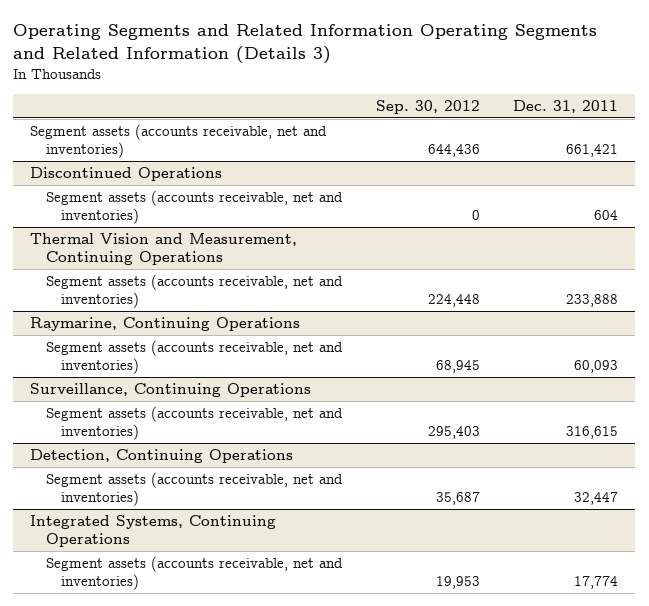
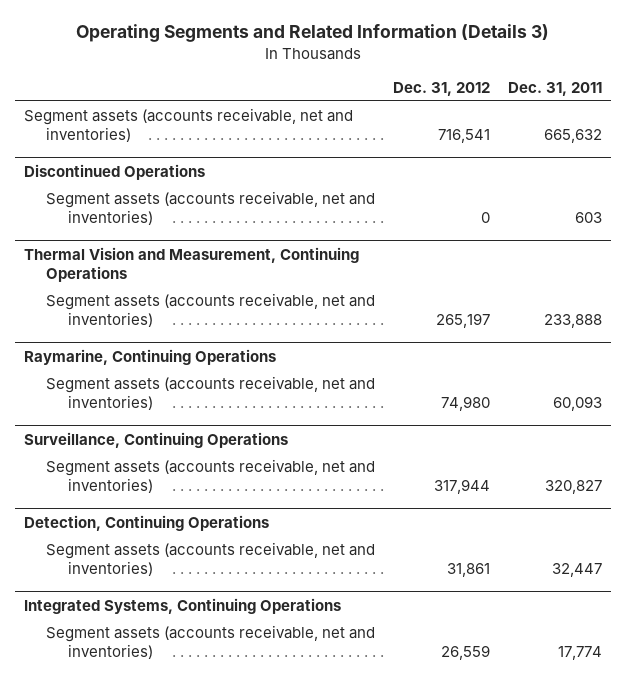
- Operating Segments and Related Information Operating Segments and Related Information (Details 3)
+ Operating Segments and Related Information (Details 3)
- | Sep. 30, 2012 | Dec. 31, 2011
+ | Dec. 31, 2012 | Dec. 31, 2011
- Segment assets (accounts receivable, net and inventories) | 644,436 | 661,421
+ Segment assets (accounts receivable, net and inventories) | 716,541 | 665,632
@ Discontinued Operations
- Segment assets (accounts receivable, net and inventories) | 0 | 604
+ Segment assets (accounts receivable, net and inventories) | 0 | 603
@ Surveillance, Continuing Operations
- Segment assets (accounts receivable, net and inventories) | 295,403 | 316,615
+ Segment assets (accounts receivable, net and inventories) | 317,944 | 320,827

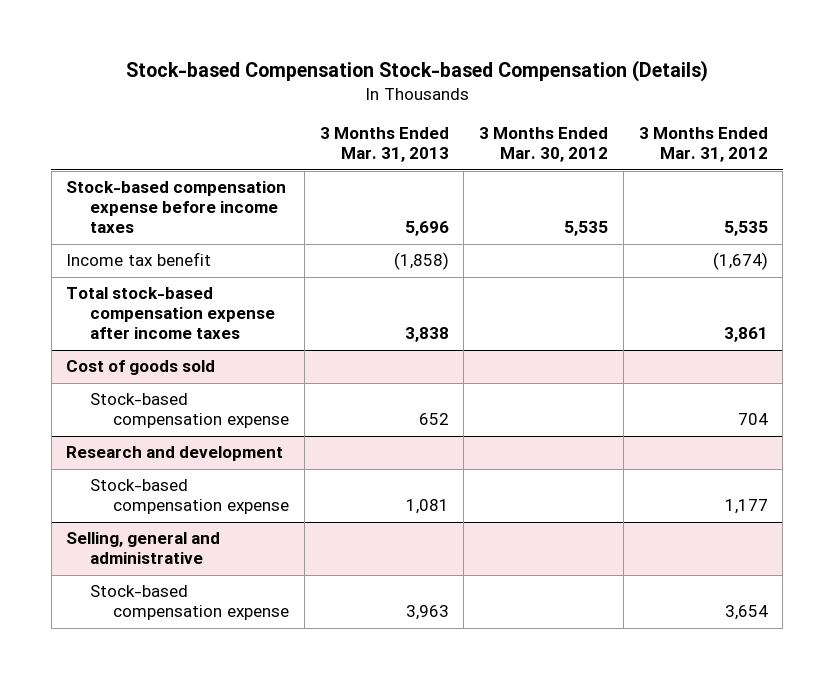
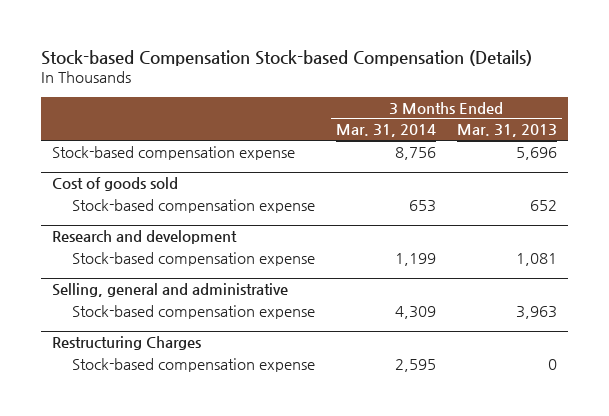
- | 3 Months Ended Mar. 31, 2013 | 3 Months Ended Mar. 30, 2012 | 3 Months Ended Mar. 31, 2012
+ | 3 Months Ended Mar. 31, 2014 | 3 Months Ended Mar. 31, 2013
- Stock-based compensation expense before income taxes | 5,696 | 5,535 | 5,535
- Income tax benefit | (1,858) | | (1,674)
- Total stock-based compensation expense after income taxes | 3,838 | | 3,861
+ Stock-based compensation expense | 8,756 | 5,696
+ Restructuring Charges
+ Stock-based compensation expense | 2,595 | 0

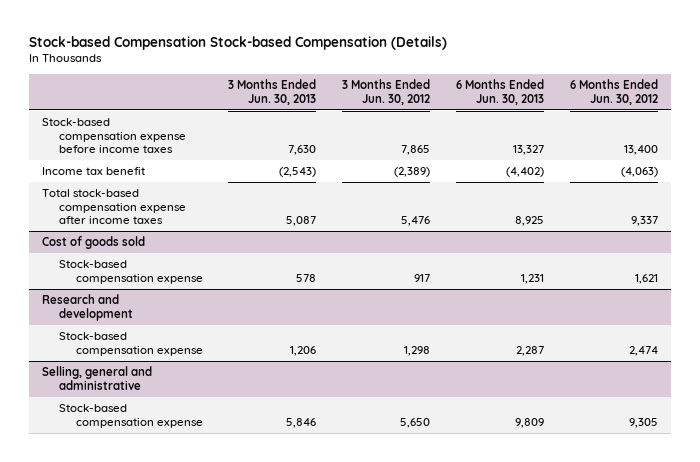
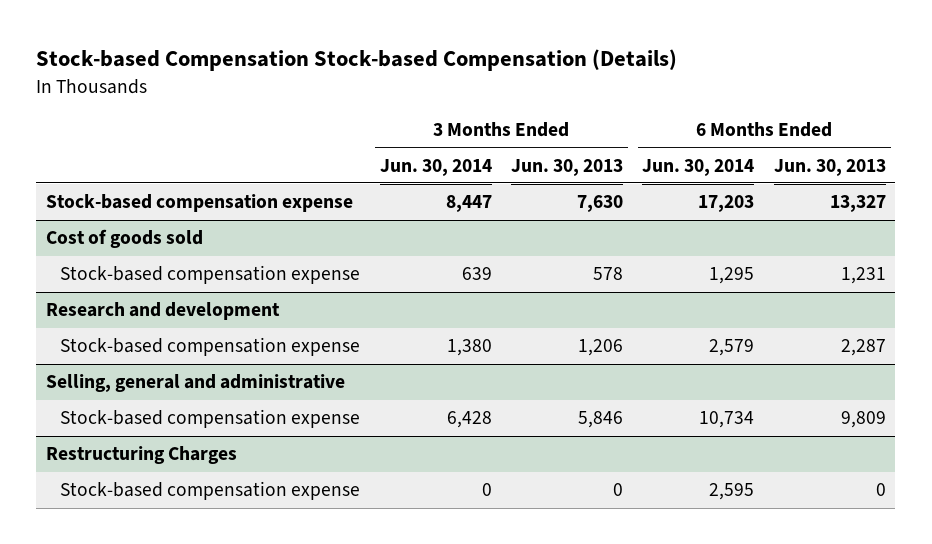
- | 3 Months Ended Jun. 30, 2013 | 3 Months Ended Jun. 30, 2012 | 6 Months Ended Jun. 30, 2013 | 6 Months Ended Jun. 30, 2012
+ | 3 Months Ended Jun. 30, 2014 | 3 Months Ended Jun. 30, 2013 | 6 Months Ended Jun. 30, 2014 | 6 Months Ended Jun. 30, 2013
- Stock-based compensation expense before income taxes | 7,630 | 7,865 | 13,327 | 13,400
- Income tax benefit | (2,543) | (2,389) | (4,402) | (4,063)
- Total stock-based compensation expense after income taxes | 5,087 | 5,476 | 8,925 | 9,337
+ Stock-based compensation expense | 8,447 | 7,630 | 17,203 | 13,327
+ Restructuring Charges
+ Stock-based compensation expense | 0 | 0 | 2,595 | 0

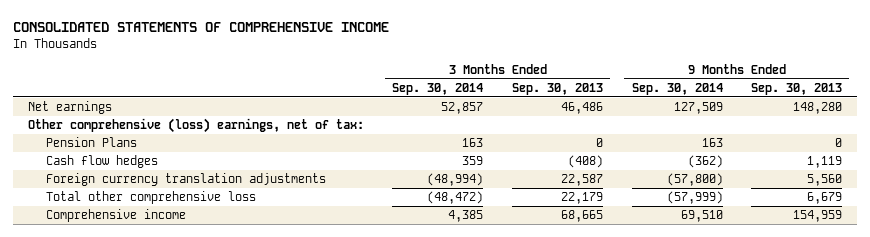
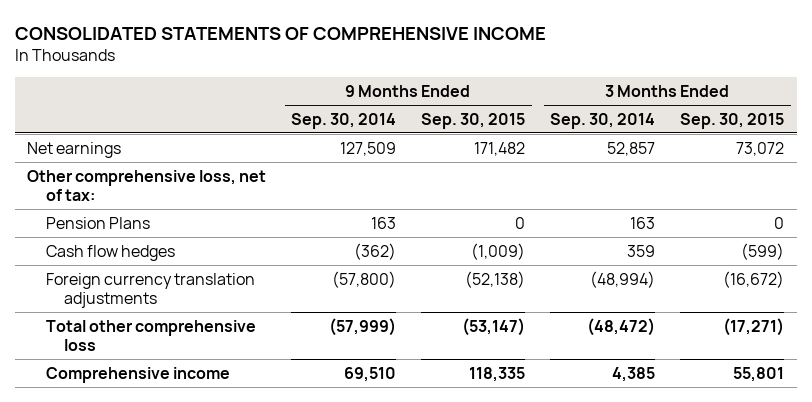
- | 3 Months Ended Sep. 30, 2014 | 3 Months Ended Sep. 30, 2013 | 9 Months Ended Sep. 30, 2014 | 9 Months Ended Sep. 30, 2013
+ | 9 Months Ended Sep. 30, 2014 | 9 Months Ended Sep. 30, 2015 | 3 Months Ended Sep. 30, 2014 | 3 Months Ended Sep. 30, 2015
- Other comprehensive (loss) earnings, net of tax:
+ Other comprehensive loss, net of tax:

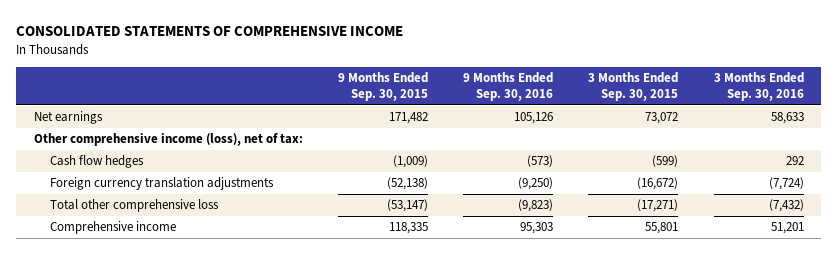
- | 9 Months Ended Sep. 30, 2014 | 9 Months Ended Sep. 30, 2015 | 3 Months Ended Sep. 30, 2014 | 3 Months Ended Sep. 30, 2015
+ | 9 Months Ended Sep. 30, 2015 | 9 Months Ended Sep. 30, 2016 | 3 Months Ended Sep. 30, 2015 | 3 Months Ended Sep. 30, 2016
- Other comprehensive loss, net of tax:
- Pension Plans | 163 | 0 | 163 | 0
+ Other comprehensive income (loss), net of tax:

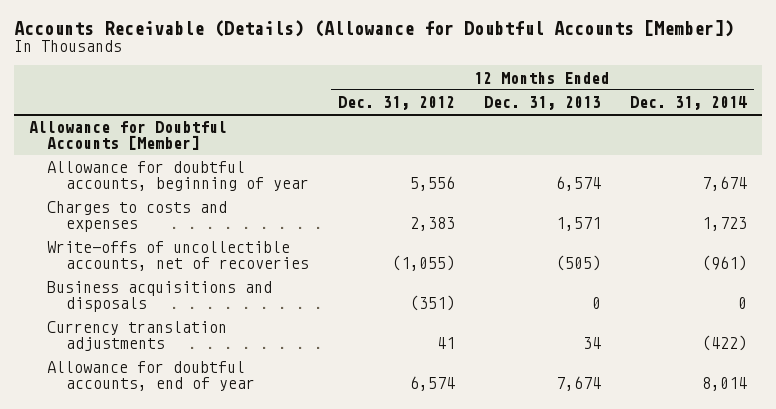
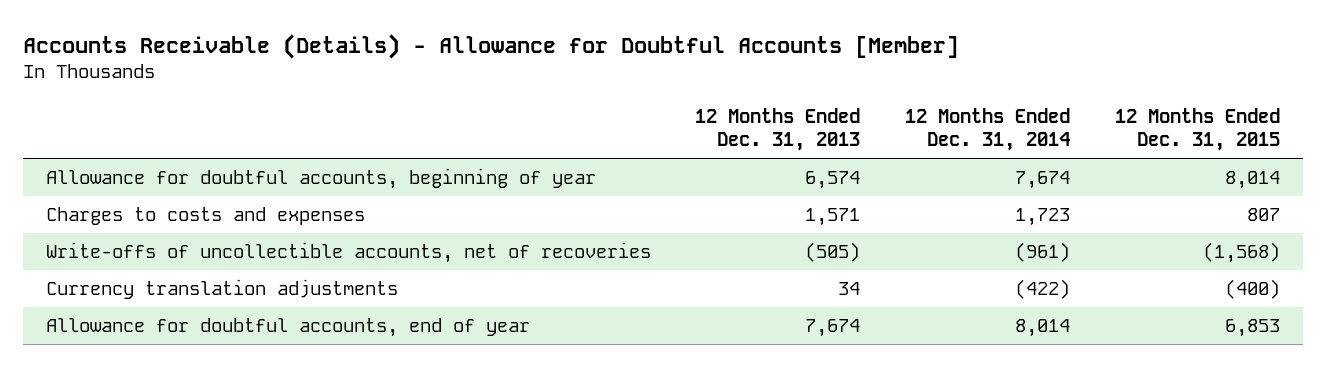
- Accounts Receivable (Details) (Allowance for Doubtful Accounts [Member])
+ Accounts Receivable (Details) - Allowance for Doubtful Accounts [Member]
- | 12 Months Ended Dec. 31, 2012 | 12 Months Ended Dec. 31, 2013 | 12 Months Ended Dec. 31, 2014
+ | 12 Months Ended Dec. 31, 2013 | 12 Months Ended Dec. 31, 2014 | 12 Months Ended Dec. 31, 2015
- Allowance for Doubtful Accounts [Member]
- Business acquisitions and disposals | (351) | 0 | 0

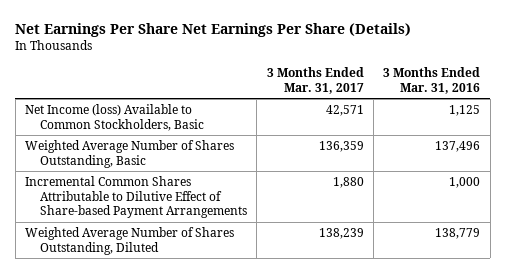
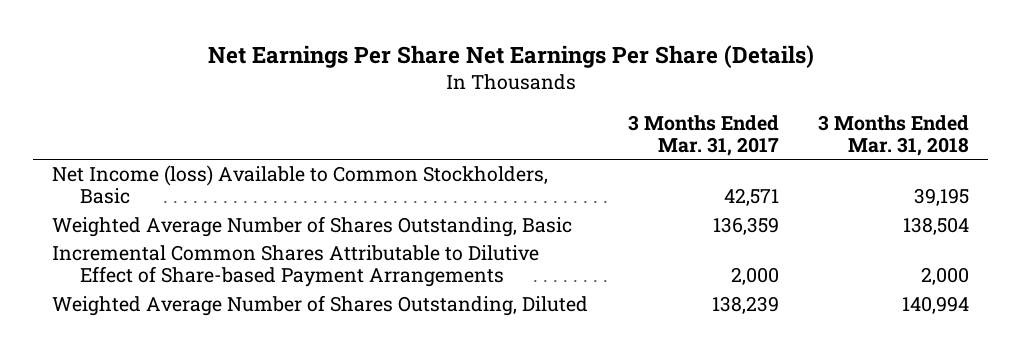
- | 3 Months Ended Mar. 31, 2017 | 3 Months Ended Mar. 31, 2016
+ | 3 Months Ended Mar. 31, 2017 | 3 Months Ended Mar. 31, 2018
- Incremental Common Shares Attributable to Dilutive Effect of Share-based Payment Arrangements | 1,880 | 1,000
+ Incremental Common Shares Attributable to Dilutive Effect of Share-based Payment Arrangements | 2,000 | 2,000

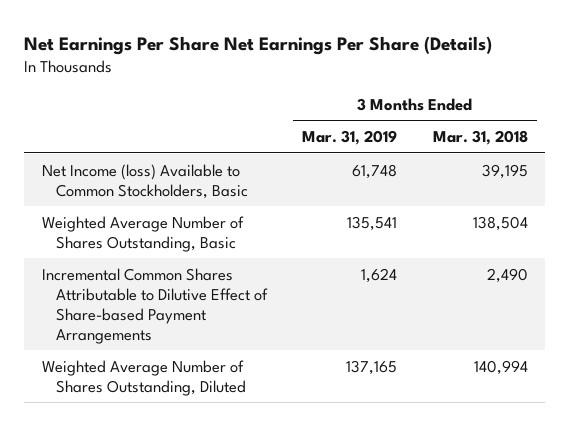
- | 3 Months Ended Mar. 31, 2017 | 3 Months Ended Mar. 31, 2018
+ | 3 Months Ended Mar. 31, 2019 | 3 Months Ended Mar. 31, 2018
- Incremental Common Shares Attributable to Dilutive Effect of Share-based Payment Arrangements | 2,000 | 2,000
+ Incremental Common Shares Attributable to Dilutive Effect of Share-based Payment Arrangements | 1,624 | 2,490

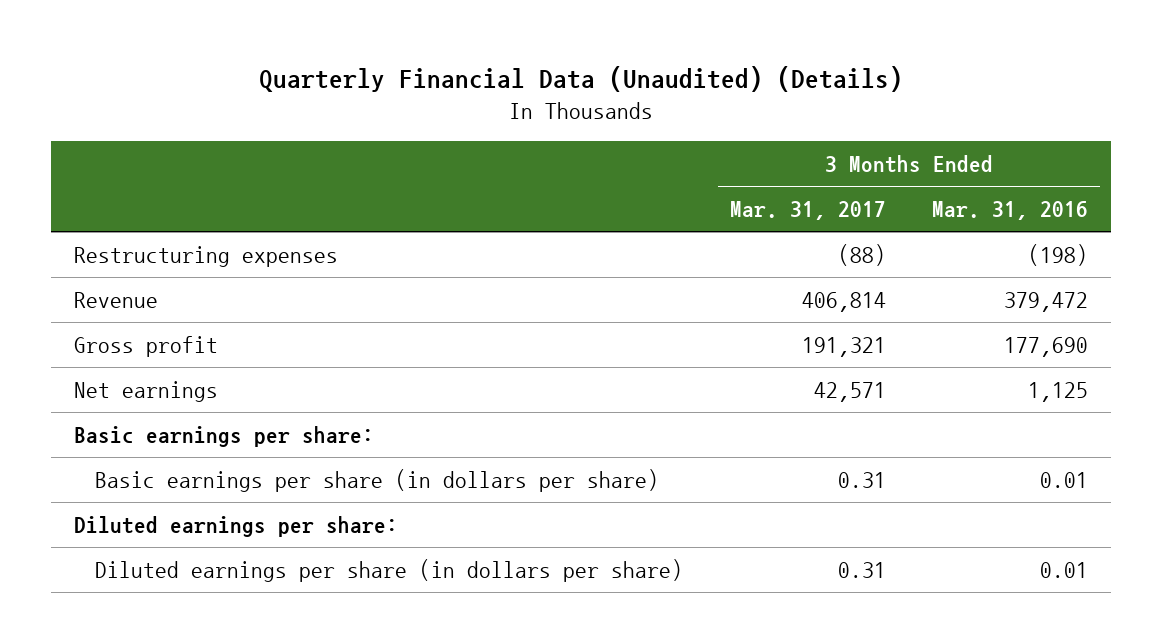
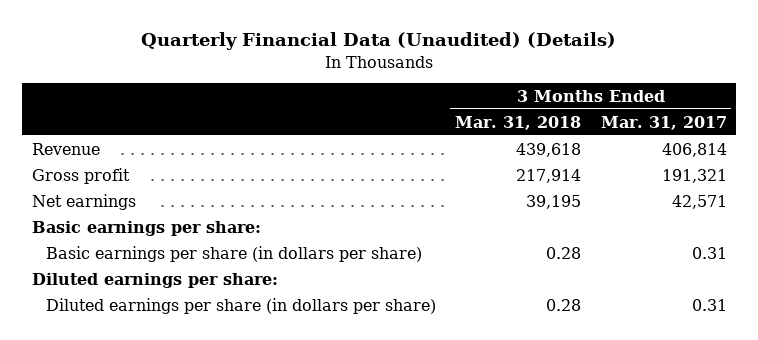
- | 3 Months Ended Mar. 31, 2017 | 3 Months Ended Mar. 31, 2016
+ | 3 Months Ended Mar. 31, 2018 | 3 Months Ended Mar. 31, 2017
- Restructuring expenses | (88) | (198)

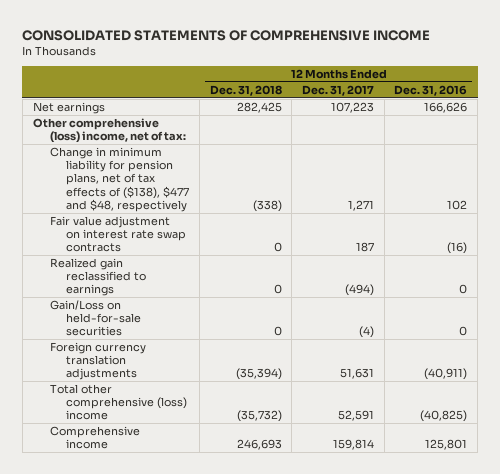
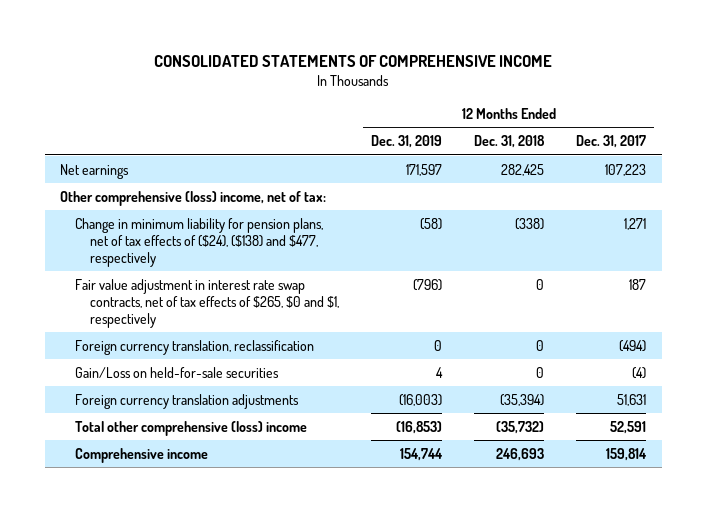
- | 12 Months Ended Dec. 31, 2018 | 12 Months Ended Dec. 31, 2017 | 12 Months Ended Dec. 31, 2016
+ | 12 Months Ended Dec. 31, 2019 | 12 Months Ended Dec. 31, 2018 | 12 Months Ended Dec. 31, 2017
- Change in minimum liability for pension plans, net of tax effects of ($138), $477 and $48, respectively | (338) | 1,271 | 102
- Fair value adjustment on interest rate swap contracts | 0 | 187 | (16)
- Realized gain reclassified to earnings | 0 | (494) | 0
+ Change in minimum liability for pension plans, net of tax effects of ($24), ($138) and $477, respectively | (58) | (338) | 1,271
+ Fair value adjustment in interest rate swap contracts, net of tax effects of $265, $0 and $1, respectively | (796) | 0 | 187
+ Foreign currency translation, reclassification | 0 | 0 | (494)

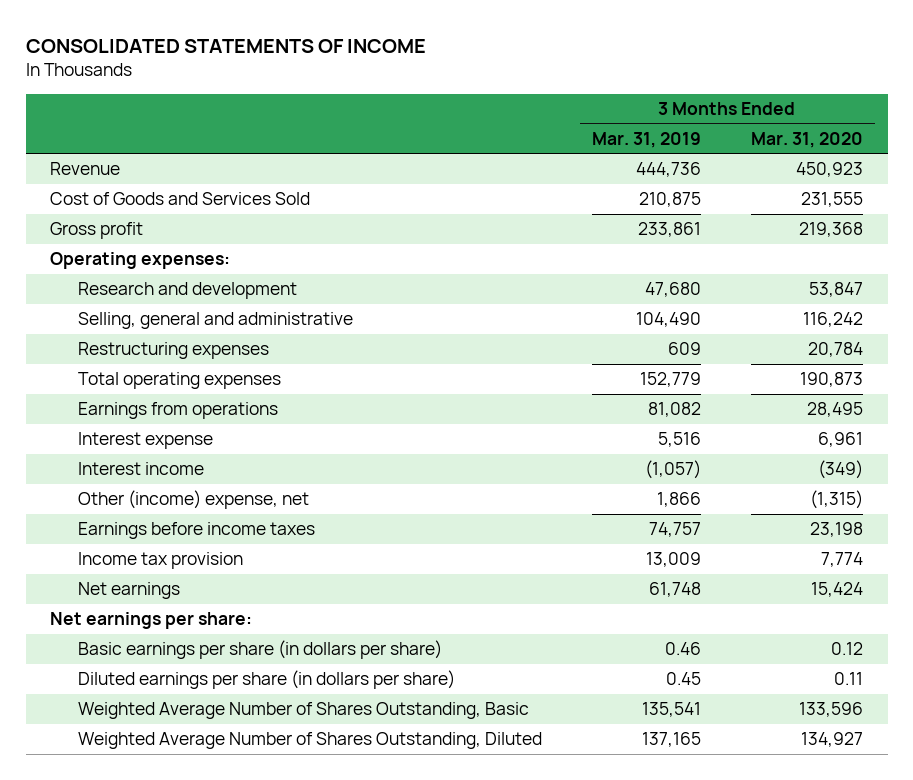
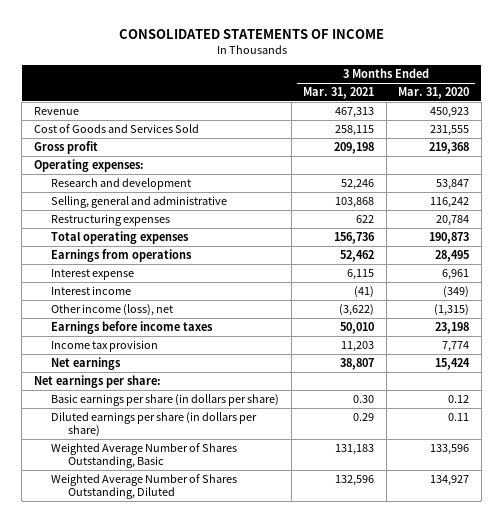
- | 3 Months Ended Mar. 31, 2019 | 3 Months Ended Mar. 31, 2020
+ | 3 Months Ended Mar. 31, 2021 | 3 Months Ended Mar. 31, 2020
- Other (income) expense, net | 1,866 | (1,315)
+ Other income (loss), net | (3,622) | (1,315)

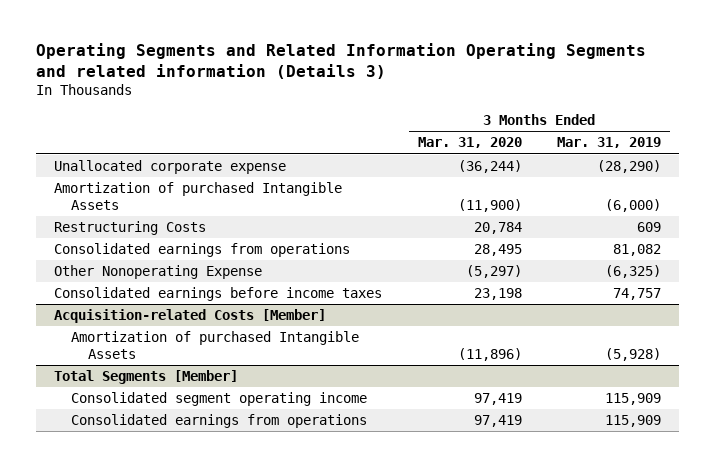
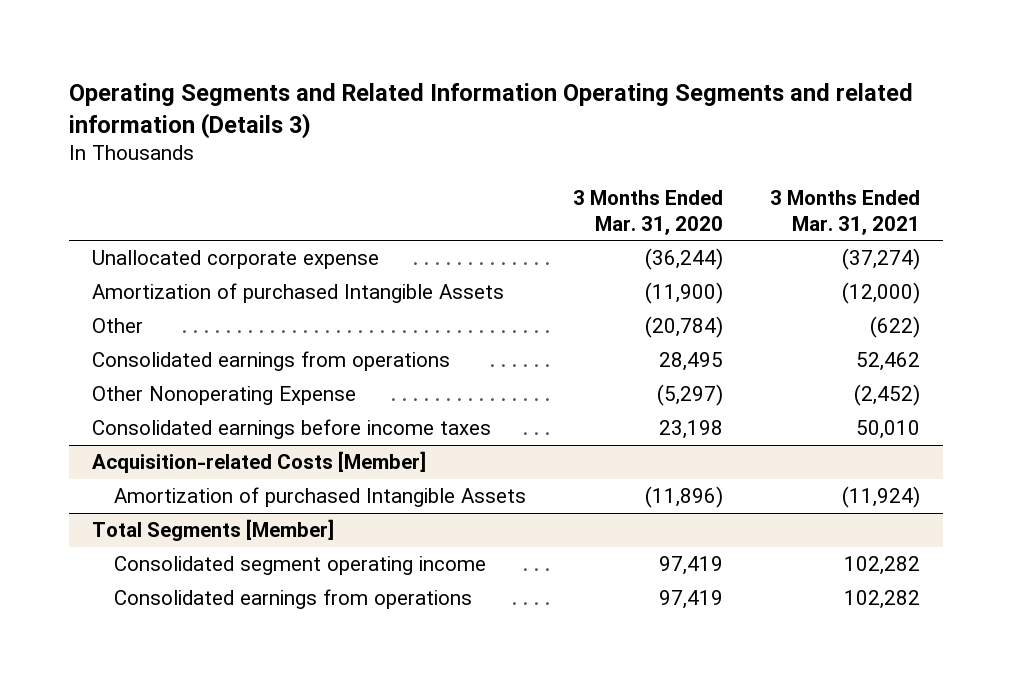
- | 3 Months Ended Mar. 31, 2020 | 3 Months Ended Mar. 31, 2019
+ | 3 Months Ended Mar. 31, 2020 | 3 Months Ended Mar. 31, 2021
- Restructuring Costs | 20,784 | 609
+ Other | (20,784) | (622)

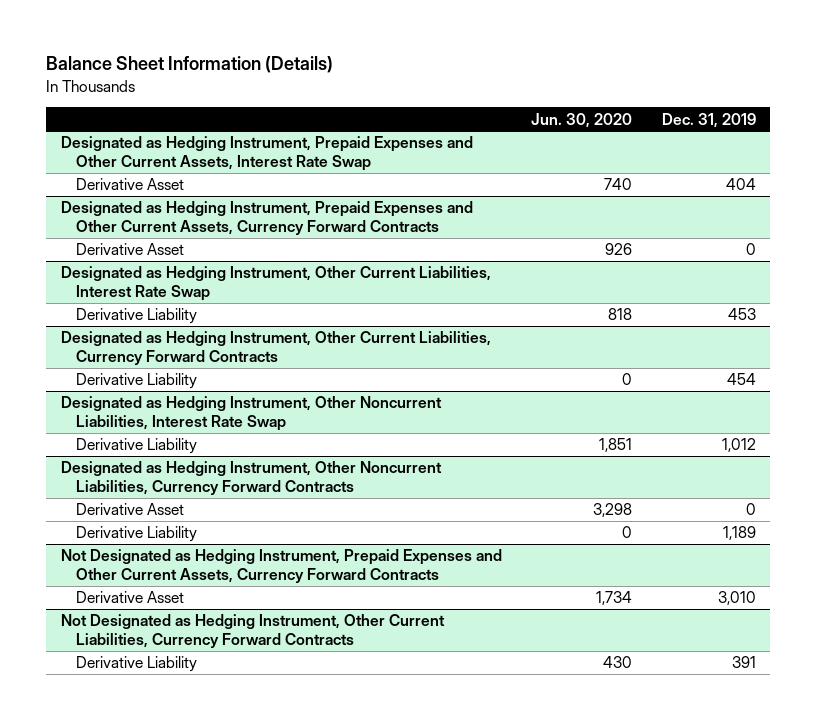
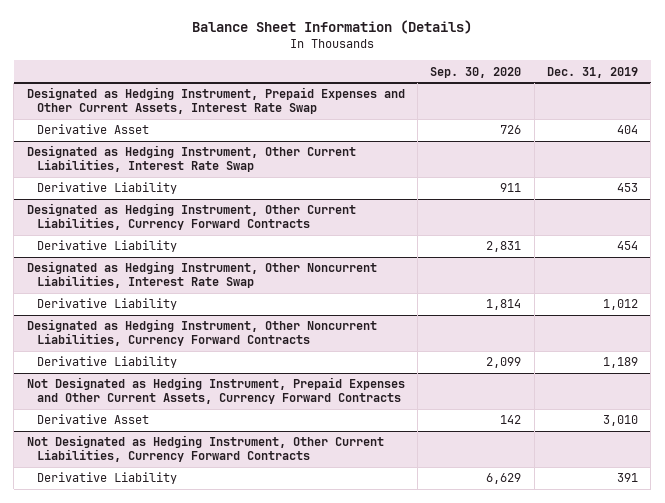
- | Jun. 30, 2020 | Dec. 31, 2019
+ | Sep. 30, 2020 | Dec. 31, 2019
- Designated as Hedging Instrument, Prepaid Expenses and Other Current Assets, Currency Forward Contracts
- Derivative Asset | 926 | 0
@ Designated as Hedging Instrument, Other Noncurrent Liabilities, Currency Forward Contracts
- Derivative Asset | 3,298 | 0

